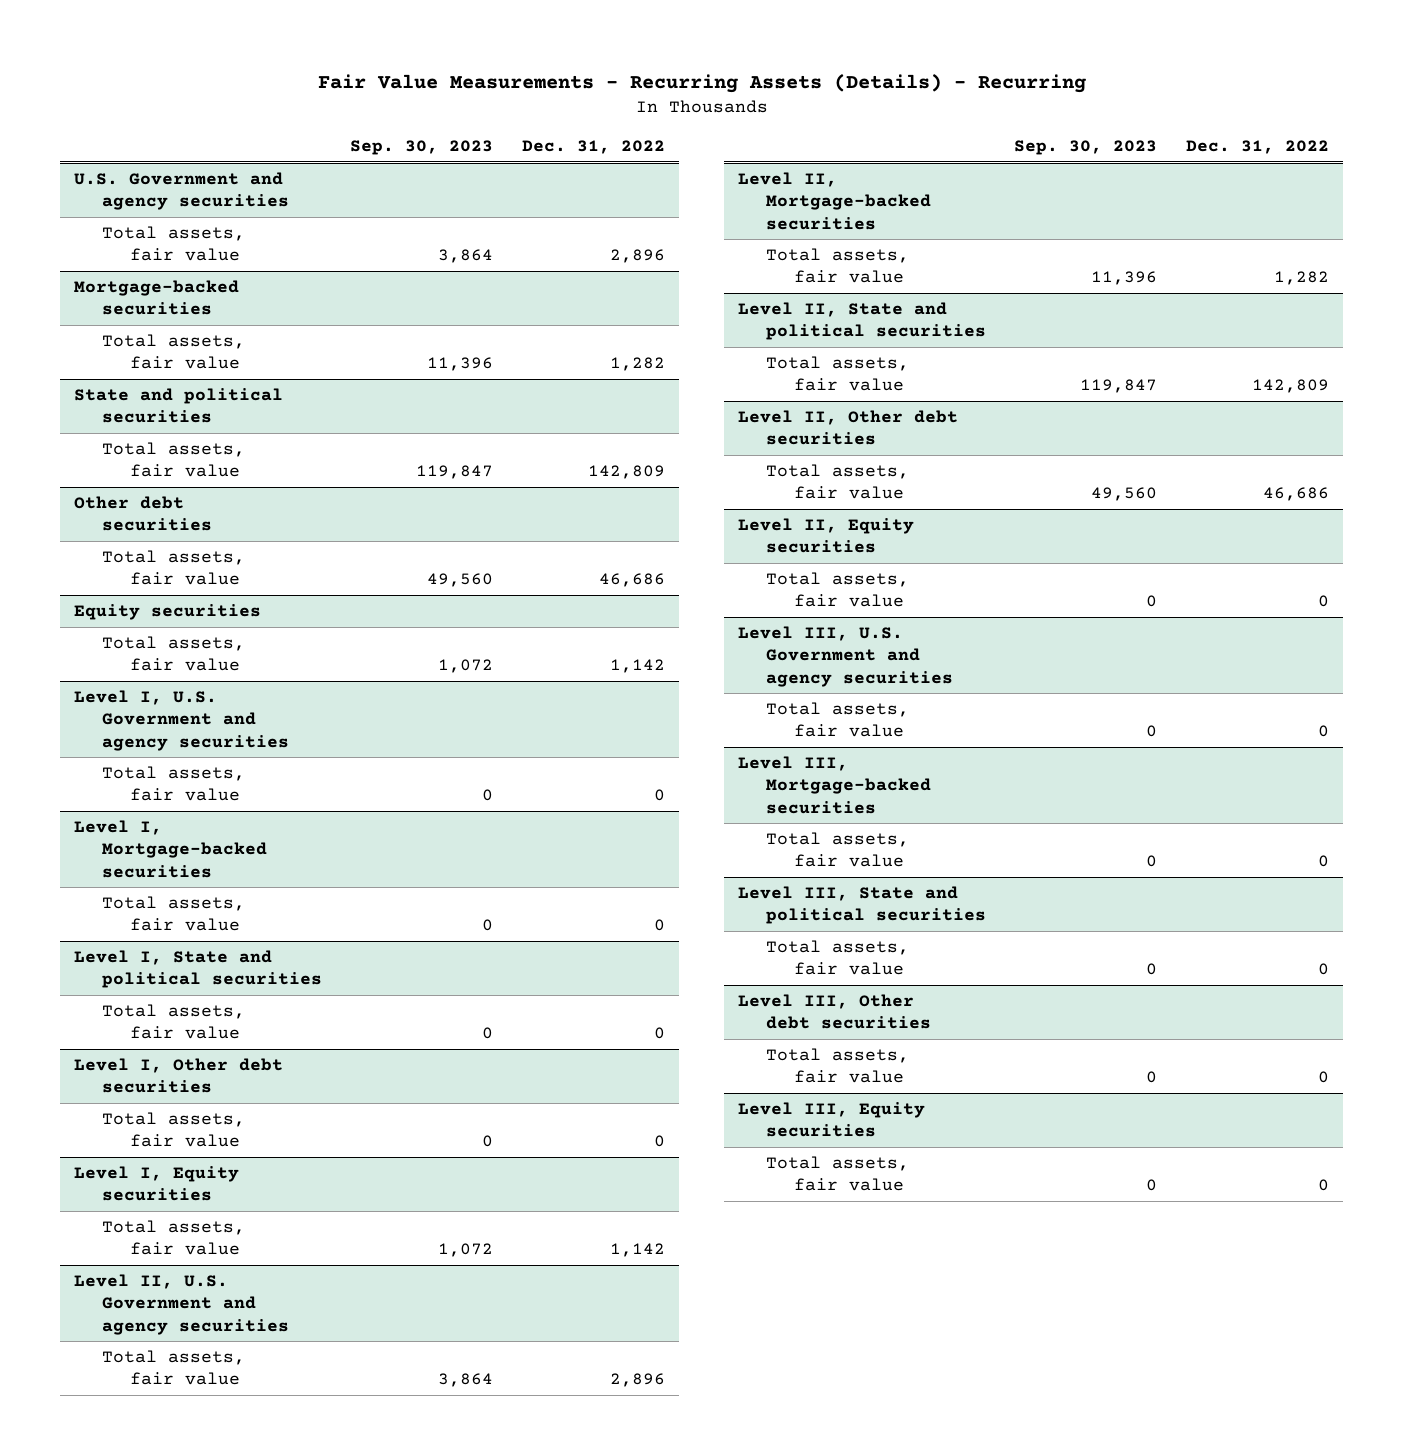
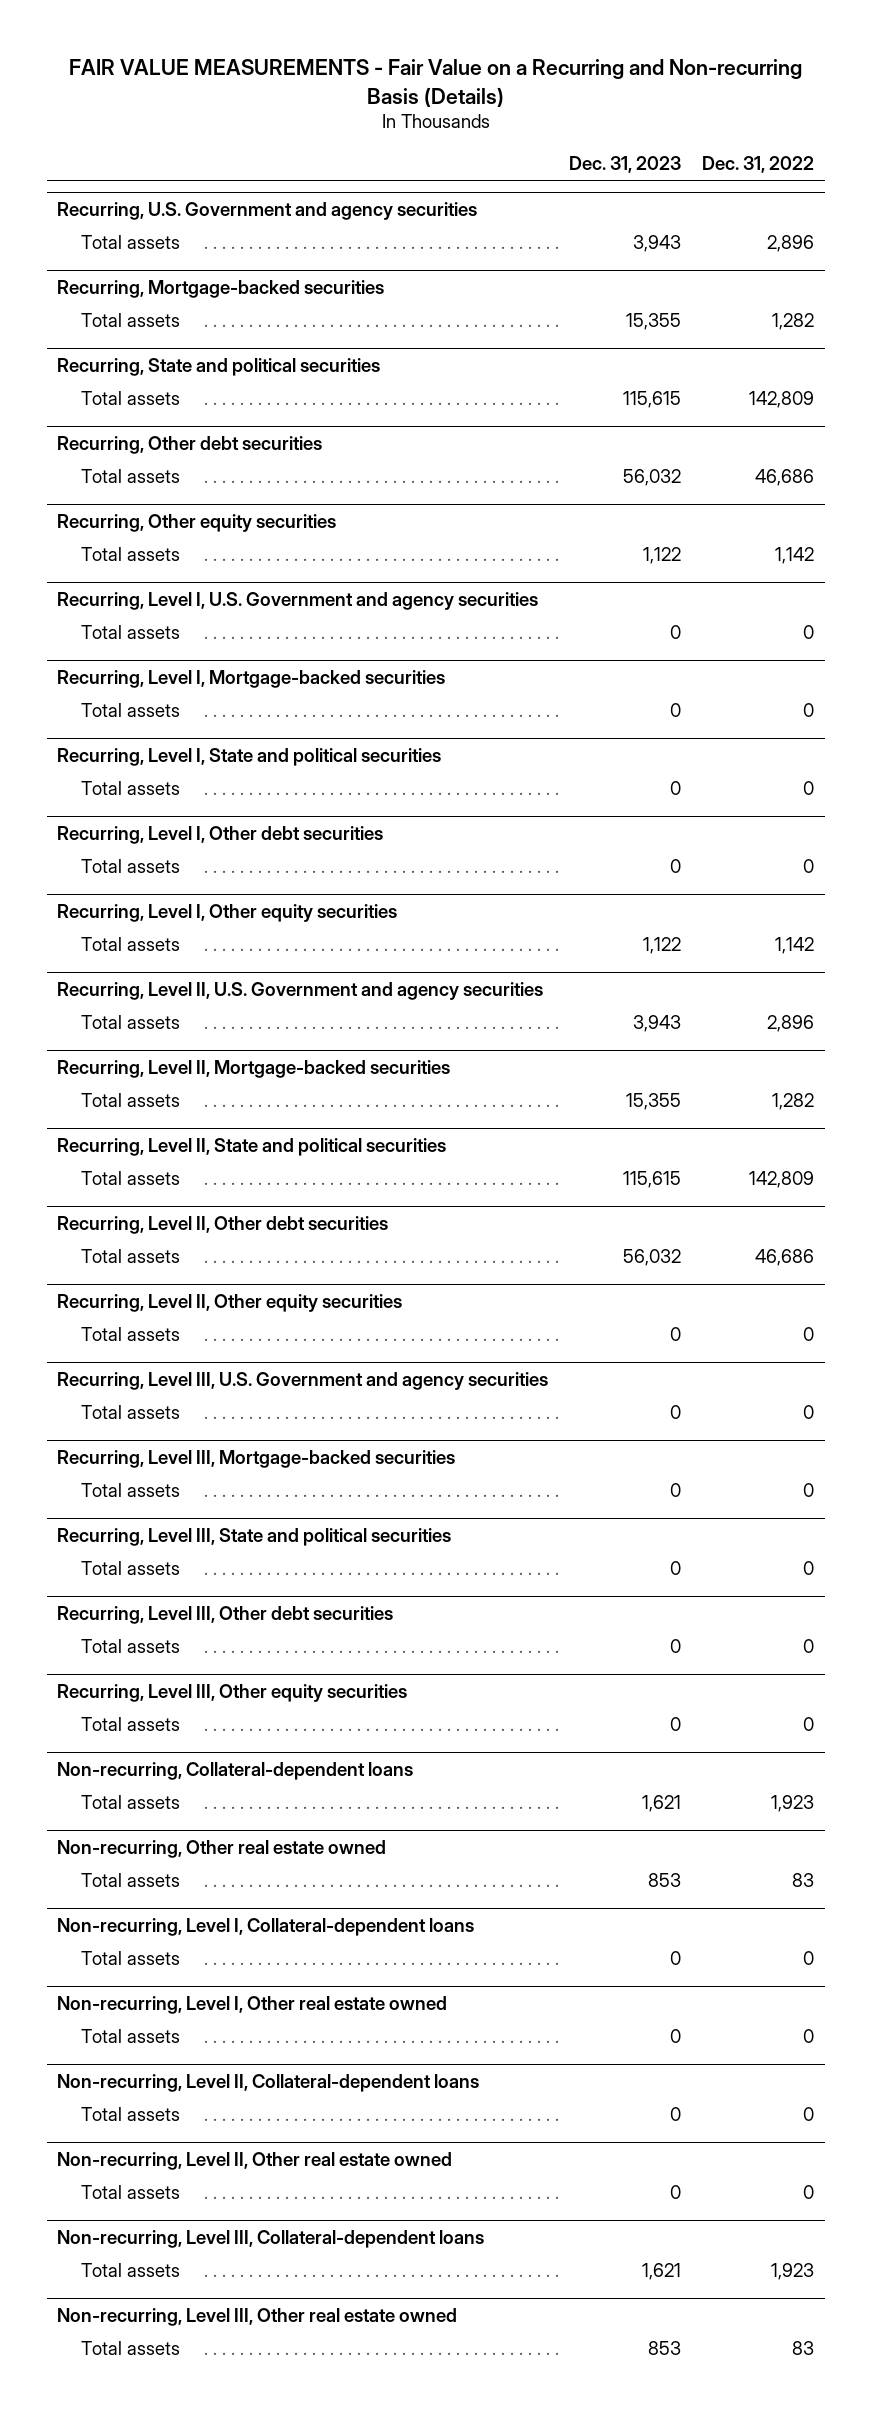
- Fair Value Measurements - Recurring Assets (Details) - Recurring
+ FAIR VALUE MEASUREMENTS - Fair Value on a Recurring and Non-recurring Basis (Details)
- | Sep. 30, 2023 | Dec. 31, 2022
+ | Dec. 31, 2023 | Dec. 31, 2022
- U.S. Government and agency securities
- Total assets, fair value | 3,864 | 2,896
- Mortgage-backed securities
- Total assets, fair value | 11,396 | 1,282
- State and political securities
- Total assets, fair value | 119,847 | 142,809
- Other debt securities
- Total assets, fair value | 49,560 | 46,686
- Equity securities
- Total assets, fair value | 1,072 | 1,142
- Level I, U.S. Government and agency securities
- Total assets, fair value | 0 | 0
- Level I, Mortgage-backed securities
- Total assets, fair value | 0 | 0
- Level I, State and political securities
- Total assets, fair value | 0 | 0
- Level I, Other debt securities
- Total assets, fair value | 0 | 0
- Level I, Equity securities
- Total assets, fair value | 1,072 | 1,142
- Level II, U.S. Government and agency securities
- Total assets, fair value | 3,864 | 2,896
- Level II, Mortgage-backed securities
- Total assets, fair value | 11,396 | 1,282
- Level II, State and political securities
- Total assets, fair value | 119,847 | 142,809
- Level II, Other debt securities
- Total assets, fair value | 49,560 | 46,686
- Level II, Equity securities
- Total assets, fair value | 0 | 0
- Level III, U.S. Government and agency securities
- Total assets, fair value | 0 | 0
- Level III, Mortgage-backed securities
- Total assets, fair value | 0 | 0
- Level III, State and political securities
- Total assets, fair value | 0 | 0
- Level III, Other debt securities
- Total assets, fair value | 0 | 0
- Level III, Equity securities
- Total assets, fair value | 0 | 0
+ Recurring, U.S. Government and agency securities
+ Total assets | 3,943 | 2,896
+ Recurring, Mortgage-backed securities
+ Total assets | 15,355 | 1,282
+ Recurring, State and political securities
+ Total assets | 115,615 | 142,809
+ Recurring, Other debt securities
+ Total assets | 56,032 | 46,686
+ Recurring, Other equity securities
+ Total assets | 1,122 | 1,142
+ Recurring, Level I, U.S. Government and agency securities
+ Total assets | 0 | 0
+ Recurring, Level I, Mortgage-backed securities
+ Total assets | 0 | 0
+ Recurring, Level I, State and political securities
+ Total assets | 0 | 0
+ Recurring, Level I, Other debt securities
+ Total assets | 0 | 0
+ Recurring, Level I, Other equity securities
+ Total assets | 1,122 | 1,142
+ Recurring, Level II, U.S. Government and agency securities
+ Total assets | 3,943 | 2,896
+ Recurring, Level II, Mortgage-backed securities
+ Total assets | 15,355 | 1,282
+ Recurring, Level II, State and political securities
+ Total assets | 115,615 | 142,809
+ Recurring, Level II, Other debt securities
+ Total assets | 56,032 | 46,686
+ Recurring, Level II, Other equity securities
+ Total assets | 0 | 0
+ Recurring, Level III, U.S. Government and agency securities
+ Total assets | 0 | 0
+ Recurring, Level III, Mortgage-backed securities
+ Total assets | 0 | 0
+ Recurring, Level III, State and political securities
+ Total assets | 0 | 0
+ Recurring, Level III, Other debt securities
+ Total assets | 0 | 0
+ Recurring, Level III, Other equity securities
+ Total assets | 0 | 0
+ Non-recurring, Collateral-dependent loans
+ Total assets | 1,621 | 1,923
+ Non-recurring, Other real estate owned
+ Total assets | 853 | 83
+ Non-recurring, Level I, Collateral-dependent loans
+ Total assets | 0 | 0
+ Non-recurring, Level I, Other real estate owned
+ Total assets | 0 | 0
+ Non-recurring, Level II, Collateral-dependent loans
+ Total assets | 0 | 0
+ Non-recurring, Level II, Other real estate owned
+ Total assets | 0 | 0
+ Non-recurring, Level III, Collateral-dependent loans
+ Total assets | 1,621 | 1,923
+ Non-recurring, Level III, Other real estate owned
+ Total assets | 853 | 83

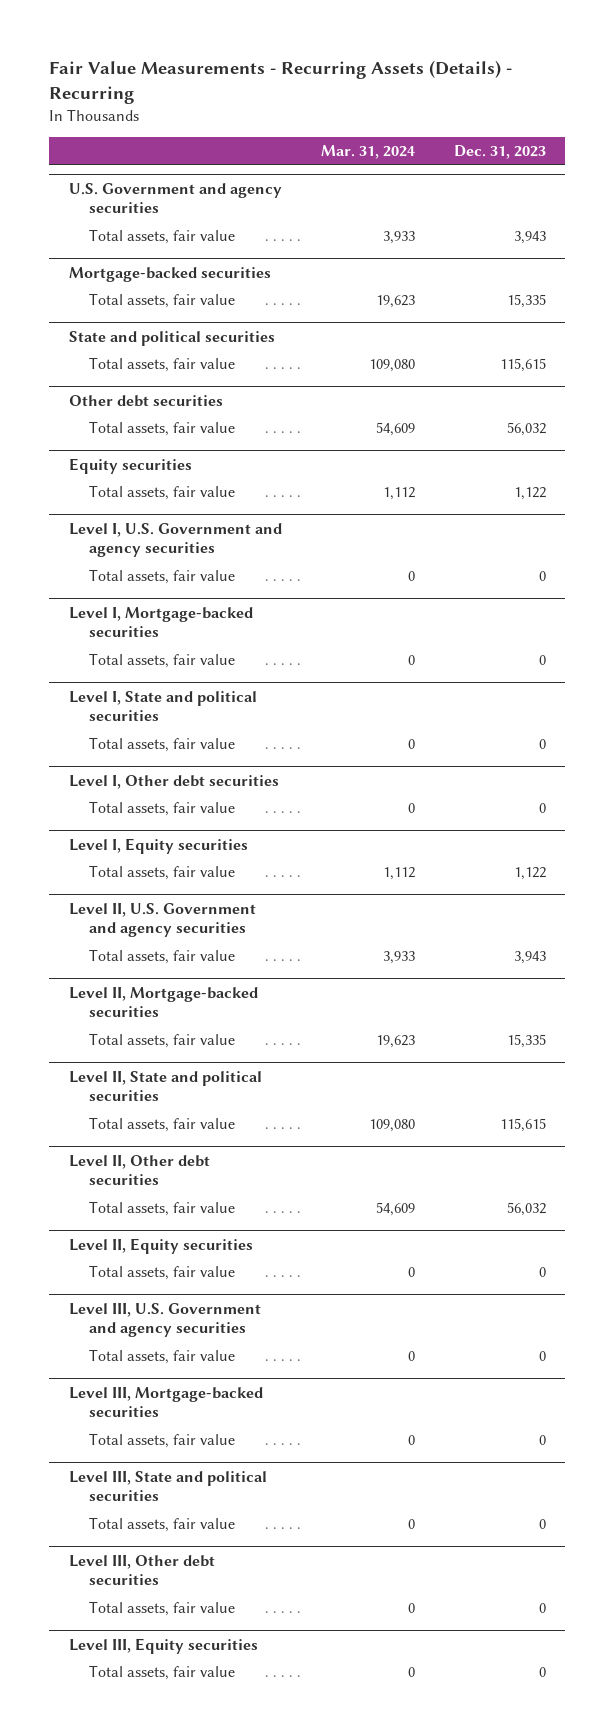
- FAIR VALUE MEASUREMENTS - Fair Value on a Recurring and Non-recurring Basis (Details)
+ Fair Value Measurements - Recurring Assets (Details) - Recurring
- | Dec. 31, 2023 | Dec. 31, 2022
+ | Mar. 31, 2024 | Dec. 31, 2023
- Recurring, U.S. Government and agency securities
- Total assets | 3,943 | 2,896
- Recurring, Mortgage-backed securities
- Total assets | 15,355 | 1,282
- Recurring, State and political securities
- Total assets | 115,615 | 142,809
- Recurring, Other debt securities
- Total assets | 56,032 | 46,686
- Recurring, Other equity securities
- Total assets | 1,122 | 1,142
- Recurring, Level I, U.S. Government and agency securities
- Total assets | 0 | 0
- Recurring, Level I, Mortgage-backed securities
- Total assets | 0 | 0
- Recurring, Level I, State and political securities
- Total assets | 0 | 0
- Recurring, Level I, Other debt securities
- Total assets | 0 | 0
- Recurring, Level I, Other equity securities
- Total assets | 1,122 | 1,142
- Recurring, Level II, U.S. Government and agency securities
- Total assets | 3,943 | 2,896
- Recurring, Level II, Mortgage-backed securities
- Total assets | 15,355 | 1,282
- Recurring, Level II, State and political securities
- Total assets | 115,615 | 142,809
- Recurring, Level II, Other debt securities
- Total assets | 56,032 | 46,686
- Recurring, Level II, Other equity securities
- Total assets | 0 | 0
- Recurring, Level III, U.S. Government and agency securities
- Total assets | 0 | 0
- Recurring, Level III, Mortgage-backed securities
- Total assets | 0 | 0
- Recurring, Level III, State and political securities
- Total assets | 0 | 0
- Recurring, Level III, Other debt securities
- Total assets | 0 | 0
- Recurring, Level III, Other equity securities
- Total assets | 0 | 0
- Non-recurring, Collateral-dependent loans
- Total assets | 1,621 | 1,923
- Non-recurring, Other real estate owned
- Total assets | 853 | 83
- Non-recurring, Level I, Collateral-dependent loans
- Total assets | 0 | 0
- Non-recurring, Level I, Other real estate owned
- Total assets | 0 | 0
- Non-recurring, Level II, Collateral-dependent loans
- Total assets | 0 | 0
- Non-recurring, Level II, Other real estate owned
- Total assets | 0 | 0
- Non-recurring, Level III, Collateral-dependent loans
- Total assets | 1,621 | 1,923
- Non-recurring, Level III, Other real estate owned
- Total assets | 853 | 83
+ U.S. Government and agency securities
+ Total assets, fair value | 3,933 | 3,943
+ Mortgage-backed securities
+ Total assets, fair value | 19,623 | 15,335
+ State and political securities
+ Total assets, fair value | 109,080 | 115,615
+ Other debt securities
+ Total assets, fair value | 54,609 | 56,032
+ Equity securities
+ Total assets, fair value | 1,112 | 1,122
+ Level I, U.S. Government and agency securities
+ Total assets, fair value | 0 | 0
+ Level I, Mortgage-backed securities
+ Total assets, fair value | 0 | 0
+ Level I, State and political securities
+ Total assets, fair value | 0 | 0
+ Level I, Other debt securities
+ Total assets, fair value | 0 | 0
+ Level I, Equity securities
+ Total assets, fair value | 1,112 | 1,122
+ Level II, U.S. Government and agency securities
+ Total assets, fair value | 3,933 | 3,943
+ Level II, Mortgage-backed securities
+ Total assets, fair value | 19,623 | 15,335
+ Level II, State and political securities
+ Total assets, fair value | 109,080 | 115,615
+ Level II, Other debt securities
+ Total assets, fair value | 54,609 | 56,032
+ Level II, Equity securities
+ Total assets, fair value | 0 | 0
+ Level III, U.S. Government and agency securities
+ Total assets, fair value | 0 | 0
+ Level III, Mortgage-backed securities
+ Total assets, fair value | 0 | 0
+ Level III, State and political securities
+ Total assets, fair value | 0 | 0
+ Level III, Other debt securities
+ Total assets, fair value | 0 | 0
+ Level III, Equity securities
+ Total assets, fair value | 0 | 0

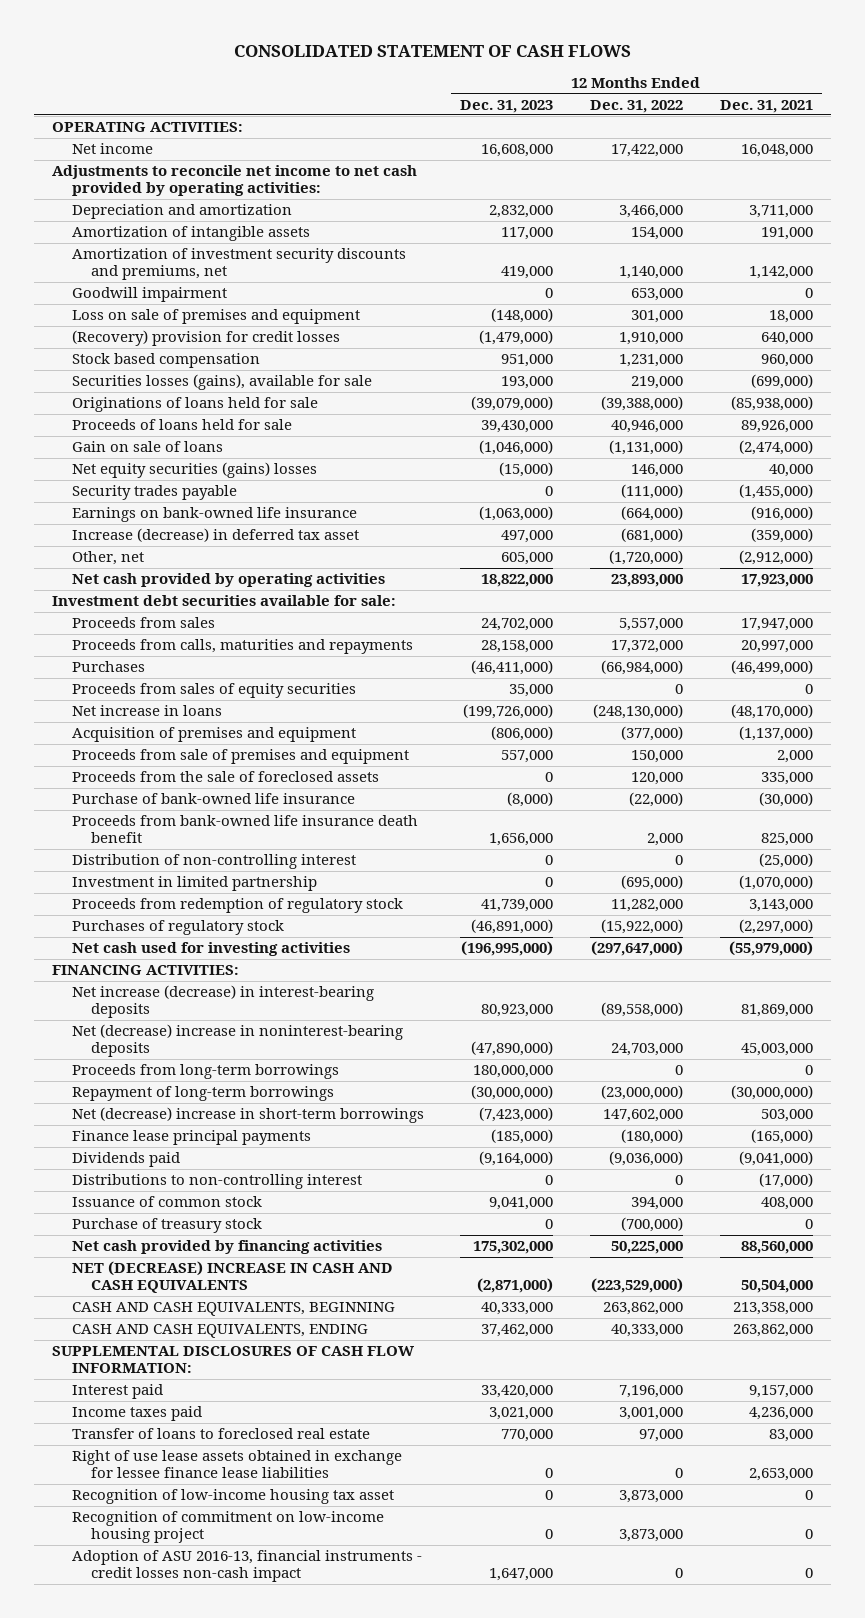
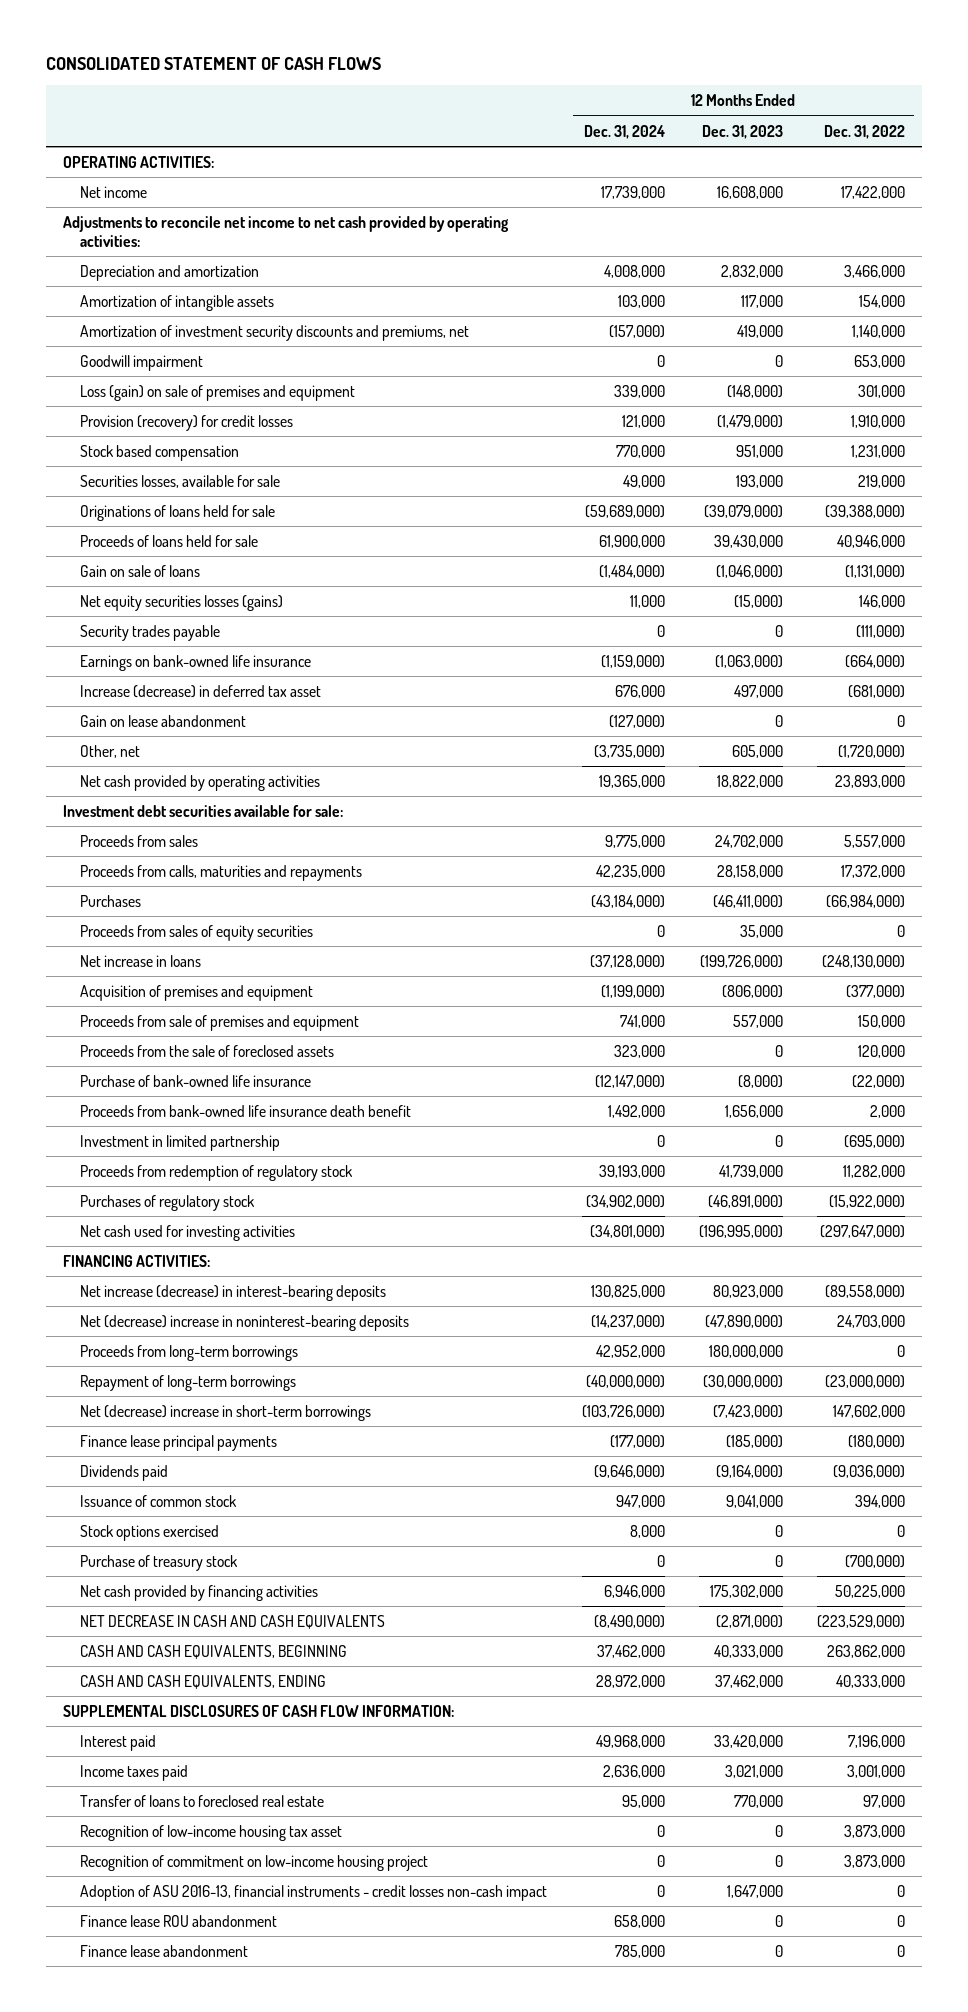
- | 12 Months Ended Dec. 31, 2023 | 12 Months Ended Dec. 31, 2022 | 12 Months Ended Dec. 31, 2021
+ | 12 Months Ended Dec. 31, 2024 | 12 Months Ended Dec. 31, 2023 | 12 Months Ended Dec. 31, 2022
- Loss on sale of premises and equipment | (148,000) | 301,000 | 18,000
- (Recovery) provision for credit losses | (1,479,000) | 1,910,000 | 640,000
+ Loss (gain) on sale of premises and equipment | 339,000 | (148,000) | 301,000
+ Provision (recovery) for credit losses | 121,000 | (1,479,000) | 1,910,000
- Securities losses (gains), available for sale | 193,000 | 219,000 | (699,000)
+ Securities losses, available for sale | 49,000 | 193,000 | 219,000
- Net equity securities (gains) losses | (15,000) | 146,000 | 40,000
+ Net equity securities losses (gains) | 11,000 | (15,000) | 146,000
+ Gain on lease abandonment | (127,000) | 0 | 0
- Distribution of non-controlling interest | 0 | 0 | (25,000)
- Distributions to non-controlling interest | 0 | 0 | (17,000)
+ Stock options exercised | 8,000 | 0 | 0
- NET (DECREASE) INCREASE IN CASH AND CASH EQUIVALENTS | (2,871,000) | (223,529,000) | 50,504,000
+ NET DECREASE IN CASH AND CASH EQUIVALENTS | (8,490,000) | (2,871,000) | (223,529,000)
- Right of use lease assets obtained in exchange for lessee finance lease liabilities | 0 | 0 | 2,653,000
+ Finance lease ROU abandonment | 658,000 | 0 | 0
+ Finance lease abandonment | 785,000 | 0 | 0

